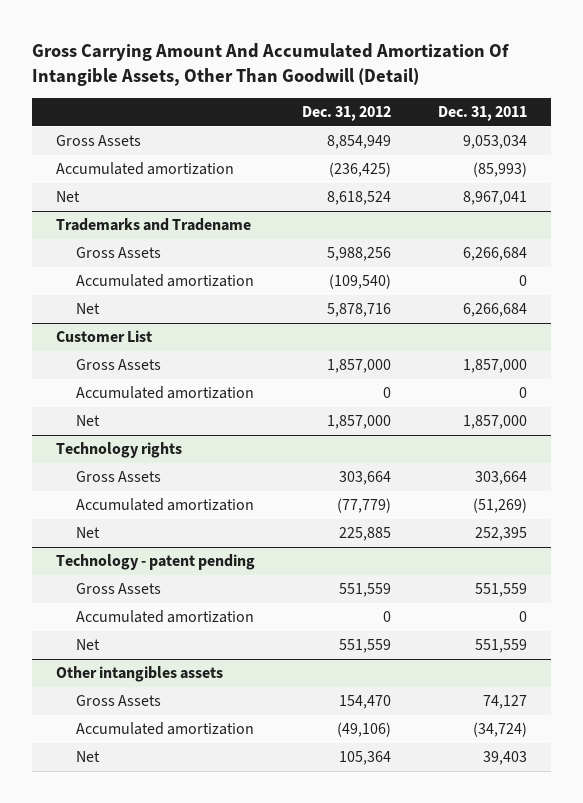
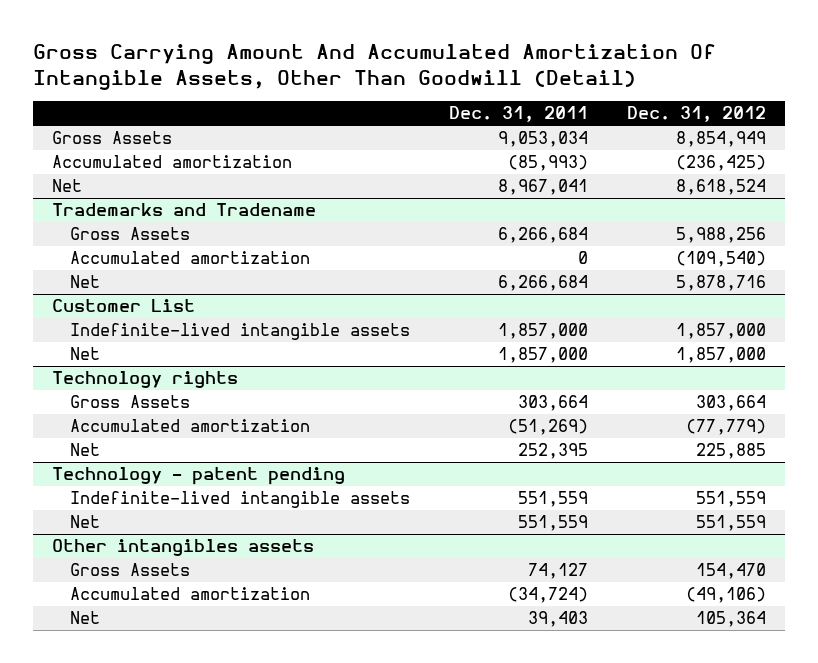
- | Dec. 31, 2012 | Dec. 31, 2011
+ | Dec. 31, 2011 | Dec. 31, 2012
@ Customer List
- Gross Assets | 1,857,000 | 1,857,000
- Accumulated amortization | 0 | 0
+ Indefinite-lived intangible assets | 1,857,000 | 1,857,000
@ Technology - patent pending
- Gross Assets | 551,559 | 551,559
- Accumulated amortization | 0 | 0
+ Indefinite-lived intangible assets | 551,559 | 551,559

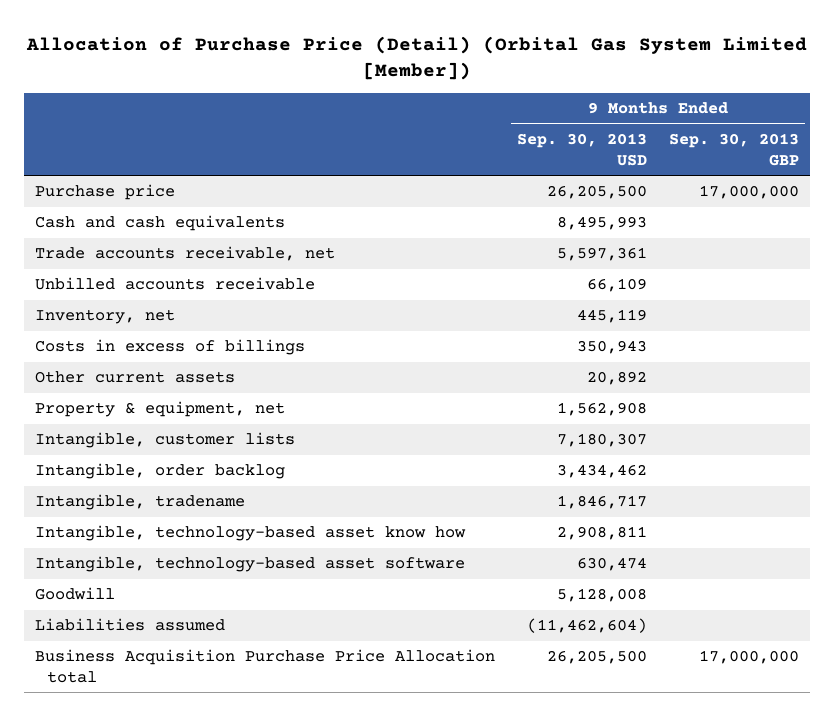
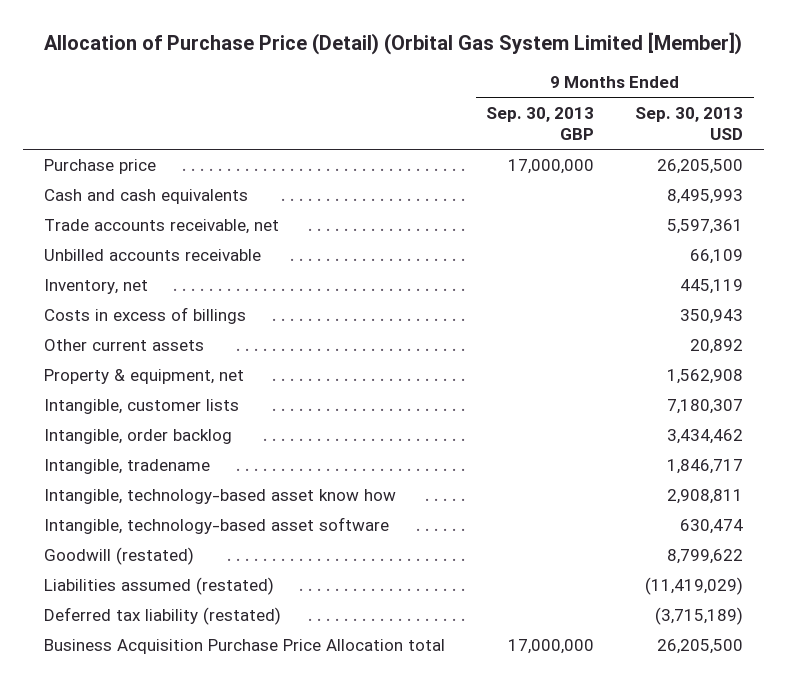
- | 9 Months Ended Sep. 30, 2013 USD | 9 Months Ended Sep. 30, 2013 GBP
+ | 9 Months Ended Sep. 30, 2013 GBP | 9 Months Ended Sep. 30, 2013 USD
- Goodwill | 5,128,008 |
- Liabilities assumed | (11,462,604) |
+ Goodwill (restated) | | 8,799,622
+ Liabilities assumed (restated) | | (11,419,029)
+ Deferred tax liability (restated) | | (3,715,189)

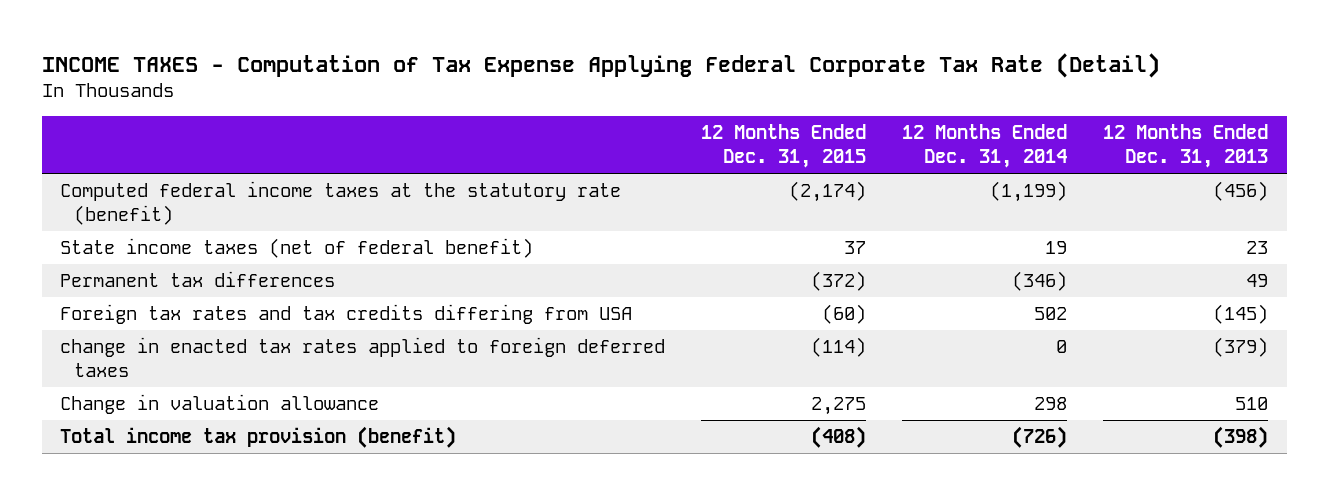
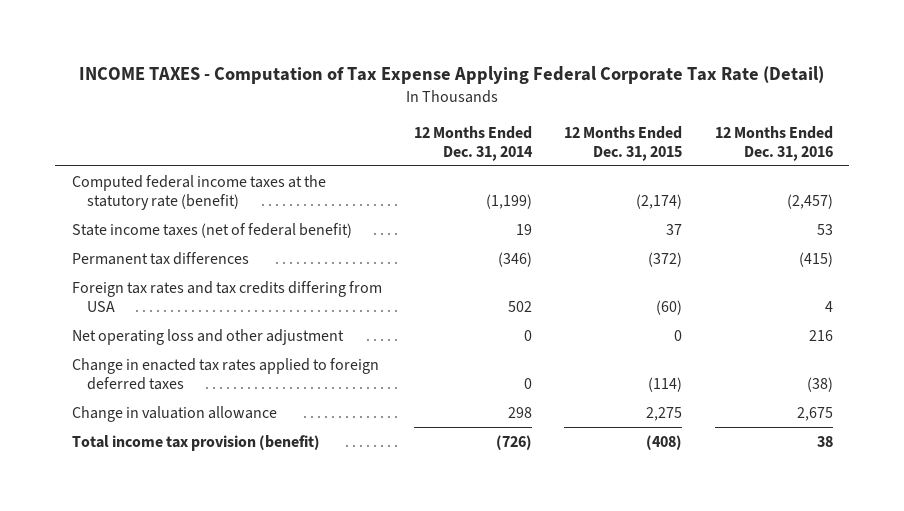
- | 12 Months Ended Dec. 31, 2015 | 12 Months Ended Dec. 31, 2014 | 12 Months Ended Dec. 31, 2013
+ | 12 Months Ended Dec. 31, 2014 | 12 Months Ended Dec. 31, 2015 | 12 Months Ended Dec. 31, 2016
- change in enacted tax rates applied to foreign deferred taxes | (114) | 0 | (379)
+ Net operating loss and other adjustment | 0 | 0 | 216
+ Change in enacted tax rates applied to foreign deferred taxes | 0 | (114) | (38)

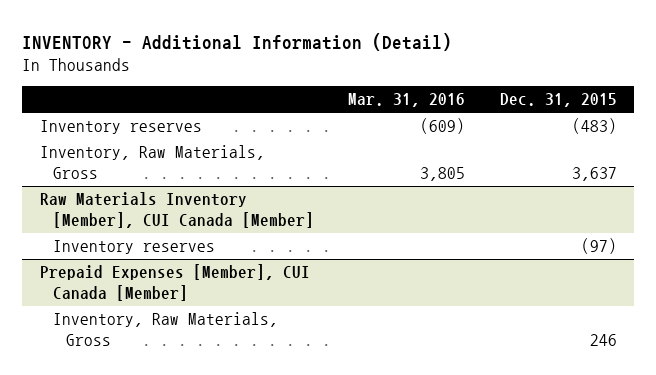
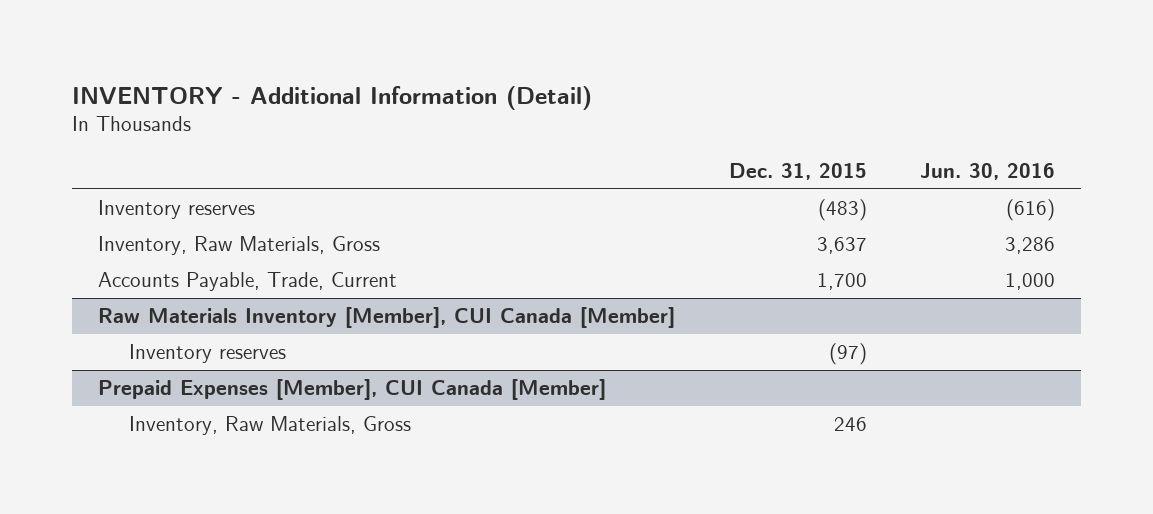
- | Mar. 31, 2016 | Dec. 31, 2015
+ | Dec. 31, 2015 | Jun. 30, 2016
+ Accounts Payable, Trade, Current | 1,700 | 1,000

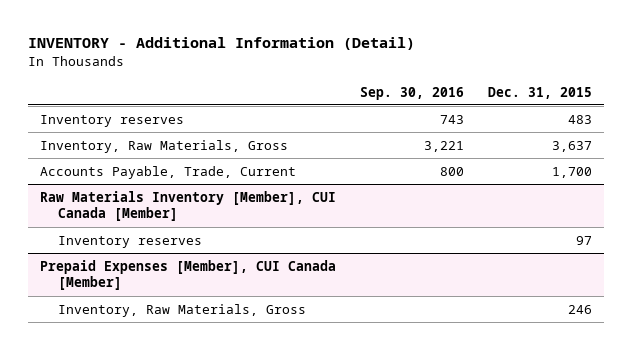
- | Dec. 31, 2015 | Jun. 30, 2016
+ | Sep. 30, 2016 | Dec. 31, 2015
- Inventory reserves | (483) | (616)
+ Inventory reserves | 743 | 483
@ Raw Materials Inventory [Member], CUI Canada [Member]
- Inventory reserves | (97) |
+ Inventory reserves | | 97

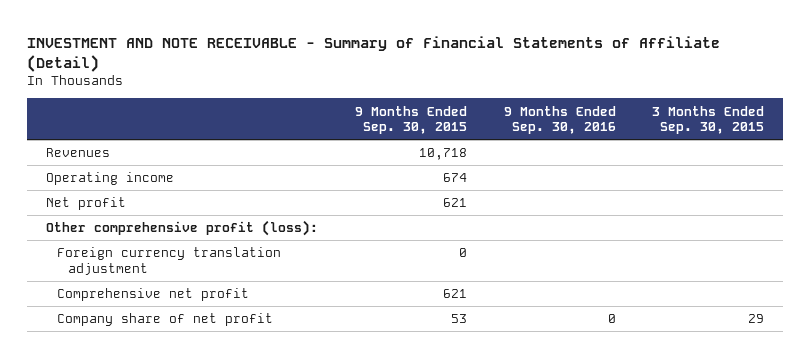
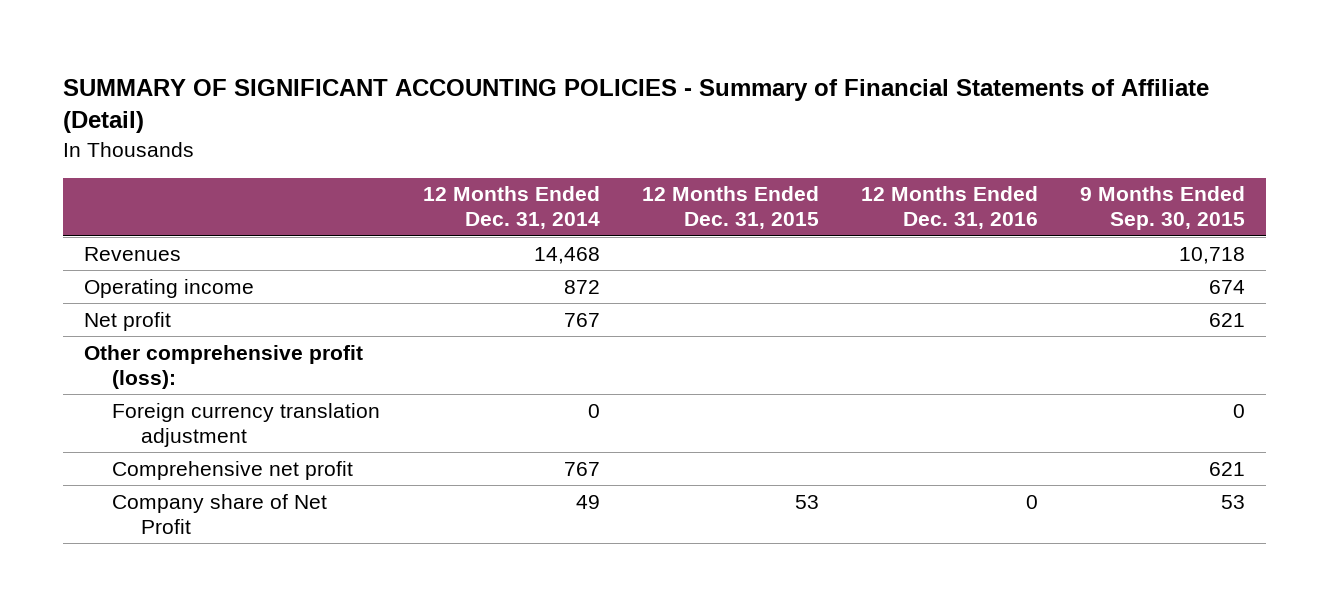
- INVESTMENT AND NOTE RECEIVABLE - Summary of Financial Statements of Affiliate (Detail)
+ SUMMARY OF SIGNIFICANT ACCOUNTING POLICIES - Summary of Financial Statements of Affiliate (Detail)
- | 9 Months Ended Sep. 30, 2015 | 9 Months Ended Sep. 30, 2016 | 3 Months Ended Sep. 30, 2015
+ | 12 Months Ended Dec. 31, 2014 | 12 Months Ended Dec. 31, 2015 | 12 Months Ended Dec. 31, 2016 | 9 Months Ended Sep. 30, 2015
- Company share of net profit | 53 | 0 | 29
+ Company share of Net Profit | 49 | 53 | 0 | 53

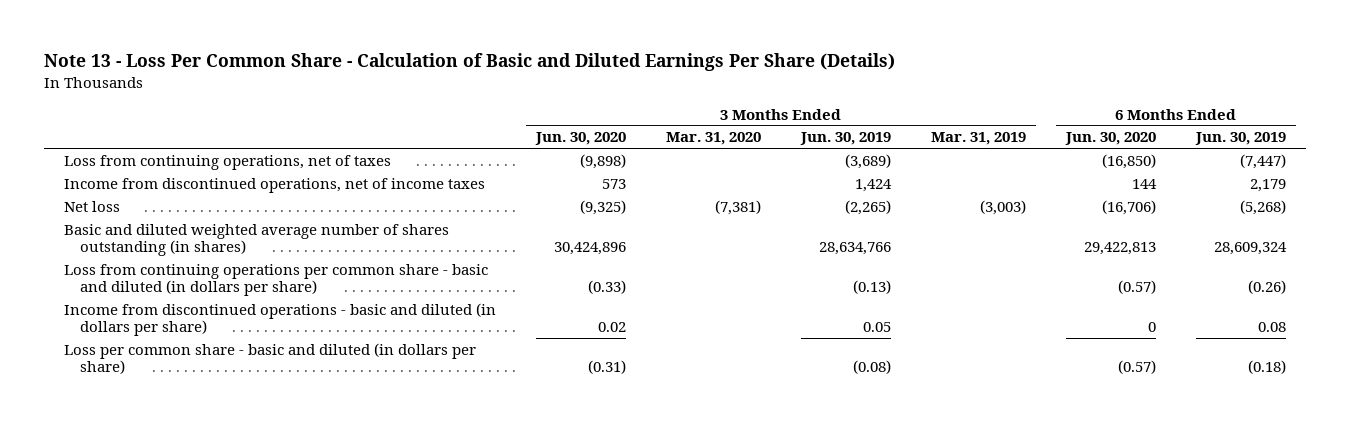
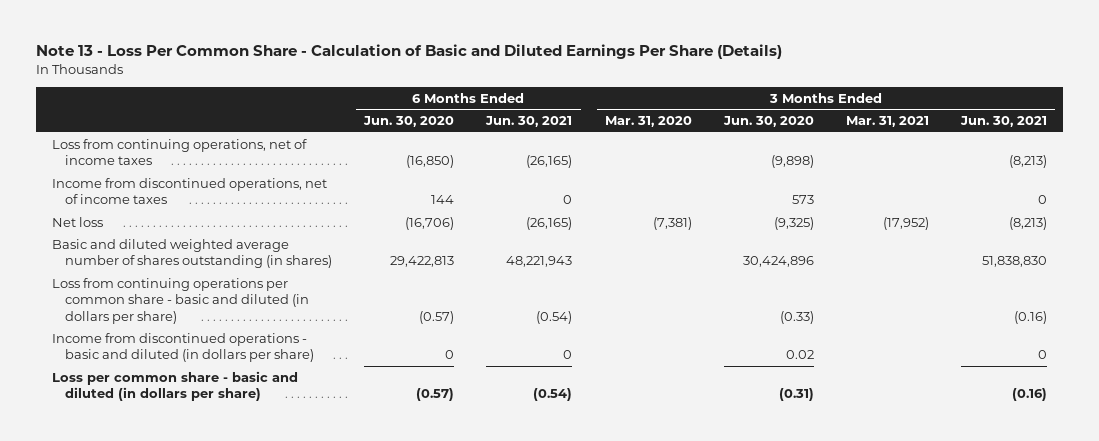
- | 3 Months Ended Jun. 30, 2020 | 3 Months Ended Mar. 31, 2020 | 3 Months Ended Jun. 30, 2019 | 3 Months Ended Mar. 31, 2019 | 6 Months Ended Jun. 30, 2020 | 6 Months Ended Jun. 30, 2019
+ | 6 Months Ended Jun. 30, 2020 | 6 Months Ended Jun. 30, 2021 | 3 Months Ended Mar. 31, 2020 | 3 Months Ended Jun. 30, 2020 | 3 Months Ended Mar. 31, 2021 | 3 Months Ended Jun. 30, 2021
- Loss from continuing operations, net of taxes | (9,898) | | (3,689) | | (16,850) | (7,447)
+ Loss from continuing operations, net of income taxes | (16,850) | (26,165) | | (9,898) | | (8,213)

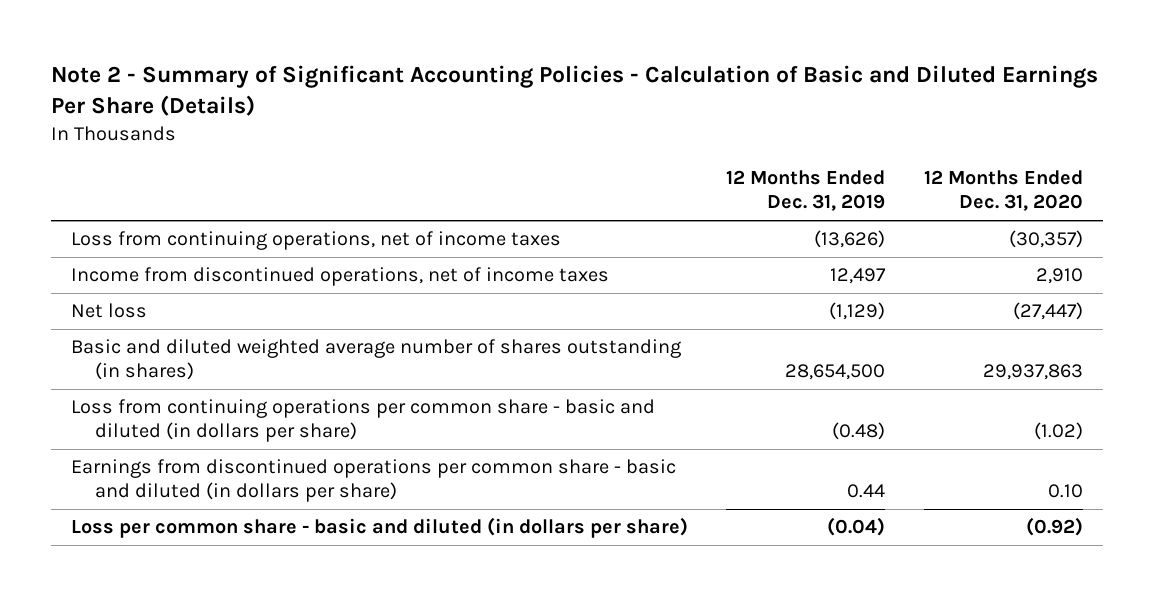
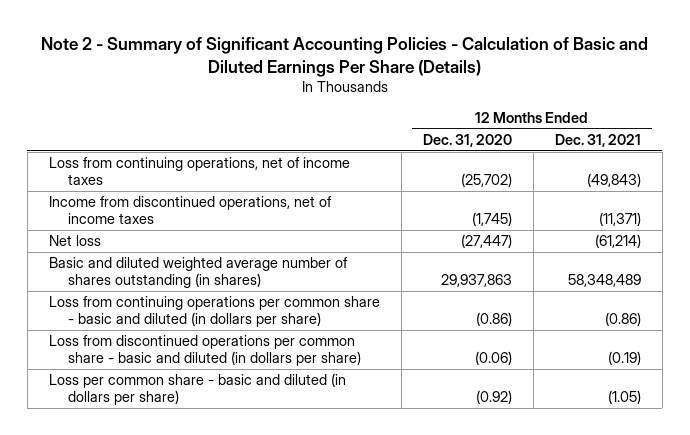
- | 12 Months Ended Dec. 31, 2019 | 12 Months Ended Dec. 31, 2020
+ | 12 Months Ended Dec. 31, 2020 | 12 Months Ended Dec. 31, 2021
- Loss from continuing operations, net of income taxes | (13,626) | (30,357)
- Income from discontinued operations, net of income taxes | 12,497 | 2,910
+ Loss from continuing operations, net of income taxes | (25,702) | (49,843)
+ Income from discontinued operations, net of income taxes | (1,745) | (11,371)
- Loss from continuing operations per common share - basic and diluted (in dollars per share) | (0.48) | (1.02)
- Earnings from discontinued operations per common share - basic and diluted (in dollars per share) | 0.44 | 0.10
+ Loss from continuing operations per common share - basic and diluted (in dollars per share) | (0.86) | (0.86)
+ Loss from discontinued operations per common share - basic and diluted (in dollars per share) | (0.06) | (0.19)

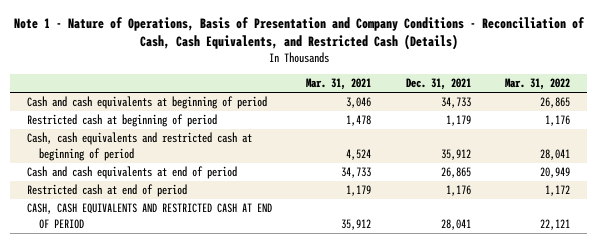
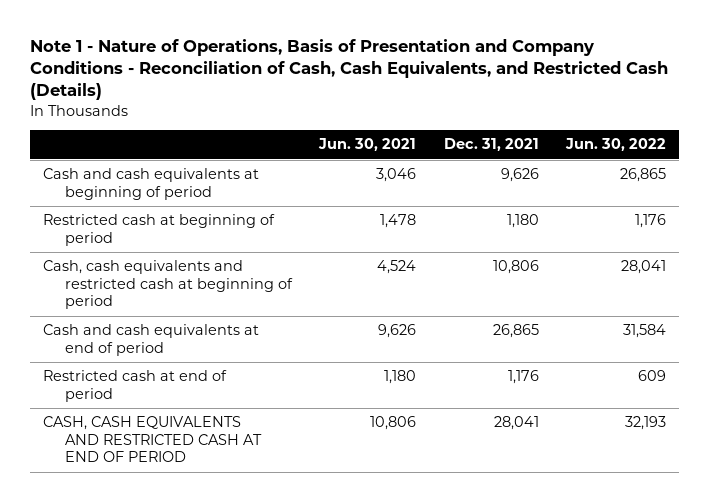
- | Mar. 31, 2021 | Dec. 31, 2021 | Mar. 31, 2022
+ | Jun. 30, 2021 | Dec. 31, 2021 | Jun. 30, 2022
- Cash and cash equivalents at beginning of period | 3,046 | 34,733 | 26,865
- Restricted cash at beginning of period | 1,478 | 1,179 | 1,176
- Cash, cash equivalents and restricted cash at beginning of period | 4,524 | 35,912 | 28,041
+ Cash and cash equivalents at beginning of period | 3,046 | 9,626 | 26,865
+ Restricted cash at beginning of period | 1,478 | 1,180 | 1,176
+ Cash, cash equivalents and restricted cash at beginning of period | 4,524 | 10,806 | 28,041

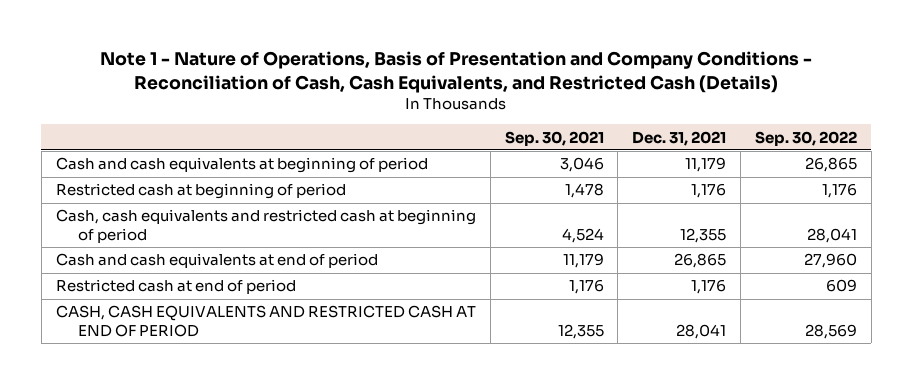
- | Jun. 30, 2021 | Dec. 31, 2021 | Jun. 30, 2022
+ | Sep. 30, 2021 | Dec. 31, 2021 | Sep. 30, 2022
- Cash and cash equivalents at beginning of period | 3,046 | 9,626 | 26,865
- Restricted cash at beginning of period | 1,478 | 1,180 | 1,176
- Cash, cash equivalents and restricted cash at beginning of period | 4,524 | 10,806 | 28,041
+ Cash and cash equivalents at beginning of period | 3,046 | 11,179 | 26,865
+ Restricted cash at beginning of period | 1,478 | 1,176 | 1,176
+ Cash, cash equivalents and restricted cash at beginning of period | 4,524 | 12,355 | 28,041

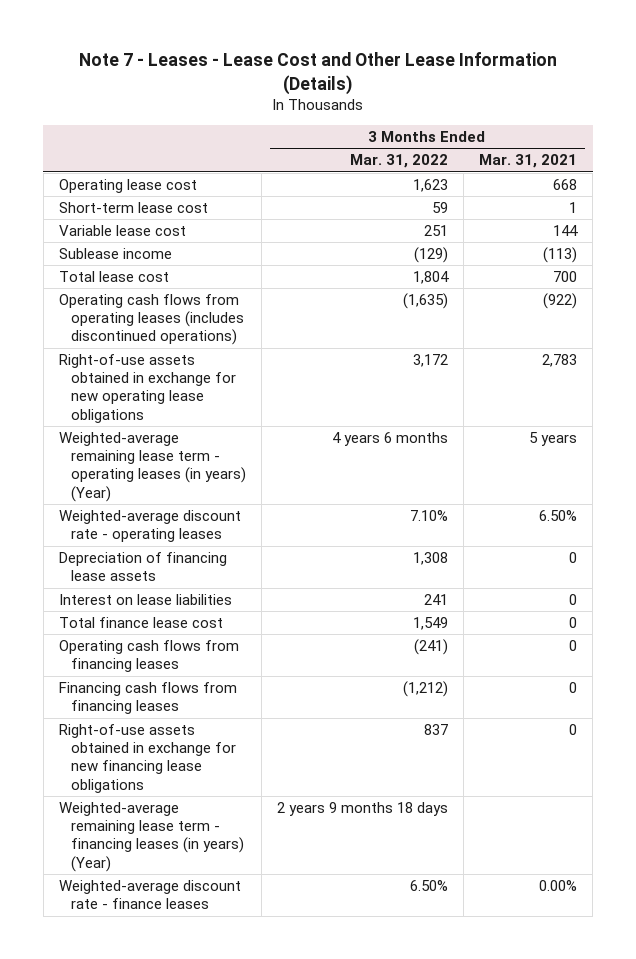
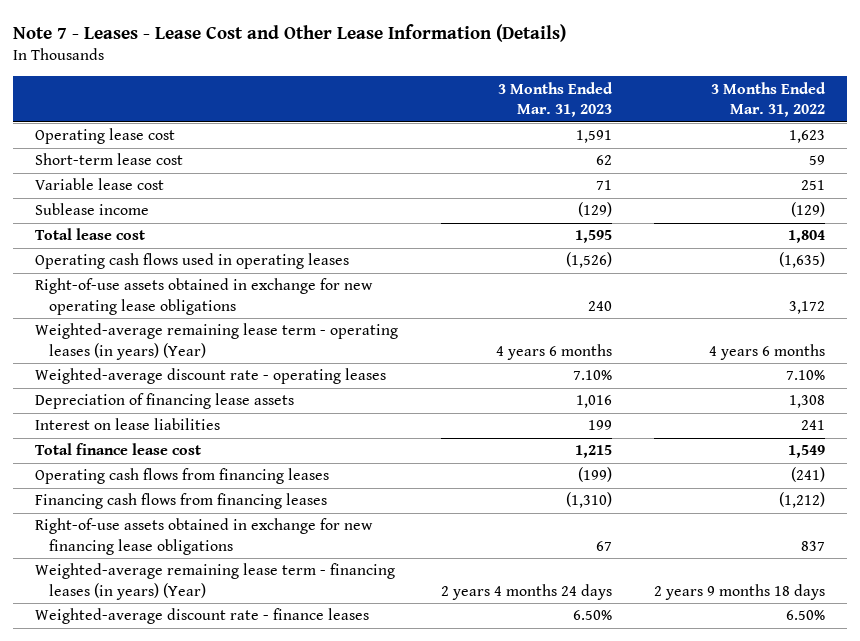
- | 3 Months Ended Mar. 31, 2022 | 3 Months Ended Mar. 31, 2021
+ | 3 Months Ended Mar. 31, 2023 | 3 Months Ended Mar. 31, 2022
- Operating cash flows from operating leases (includes discontinued operations) | (1,635) | (922)
+ Operating cash flows used in operating leases | (1,526) | (1,635)

